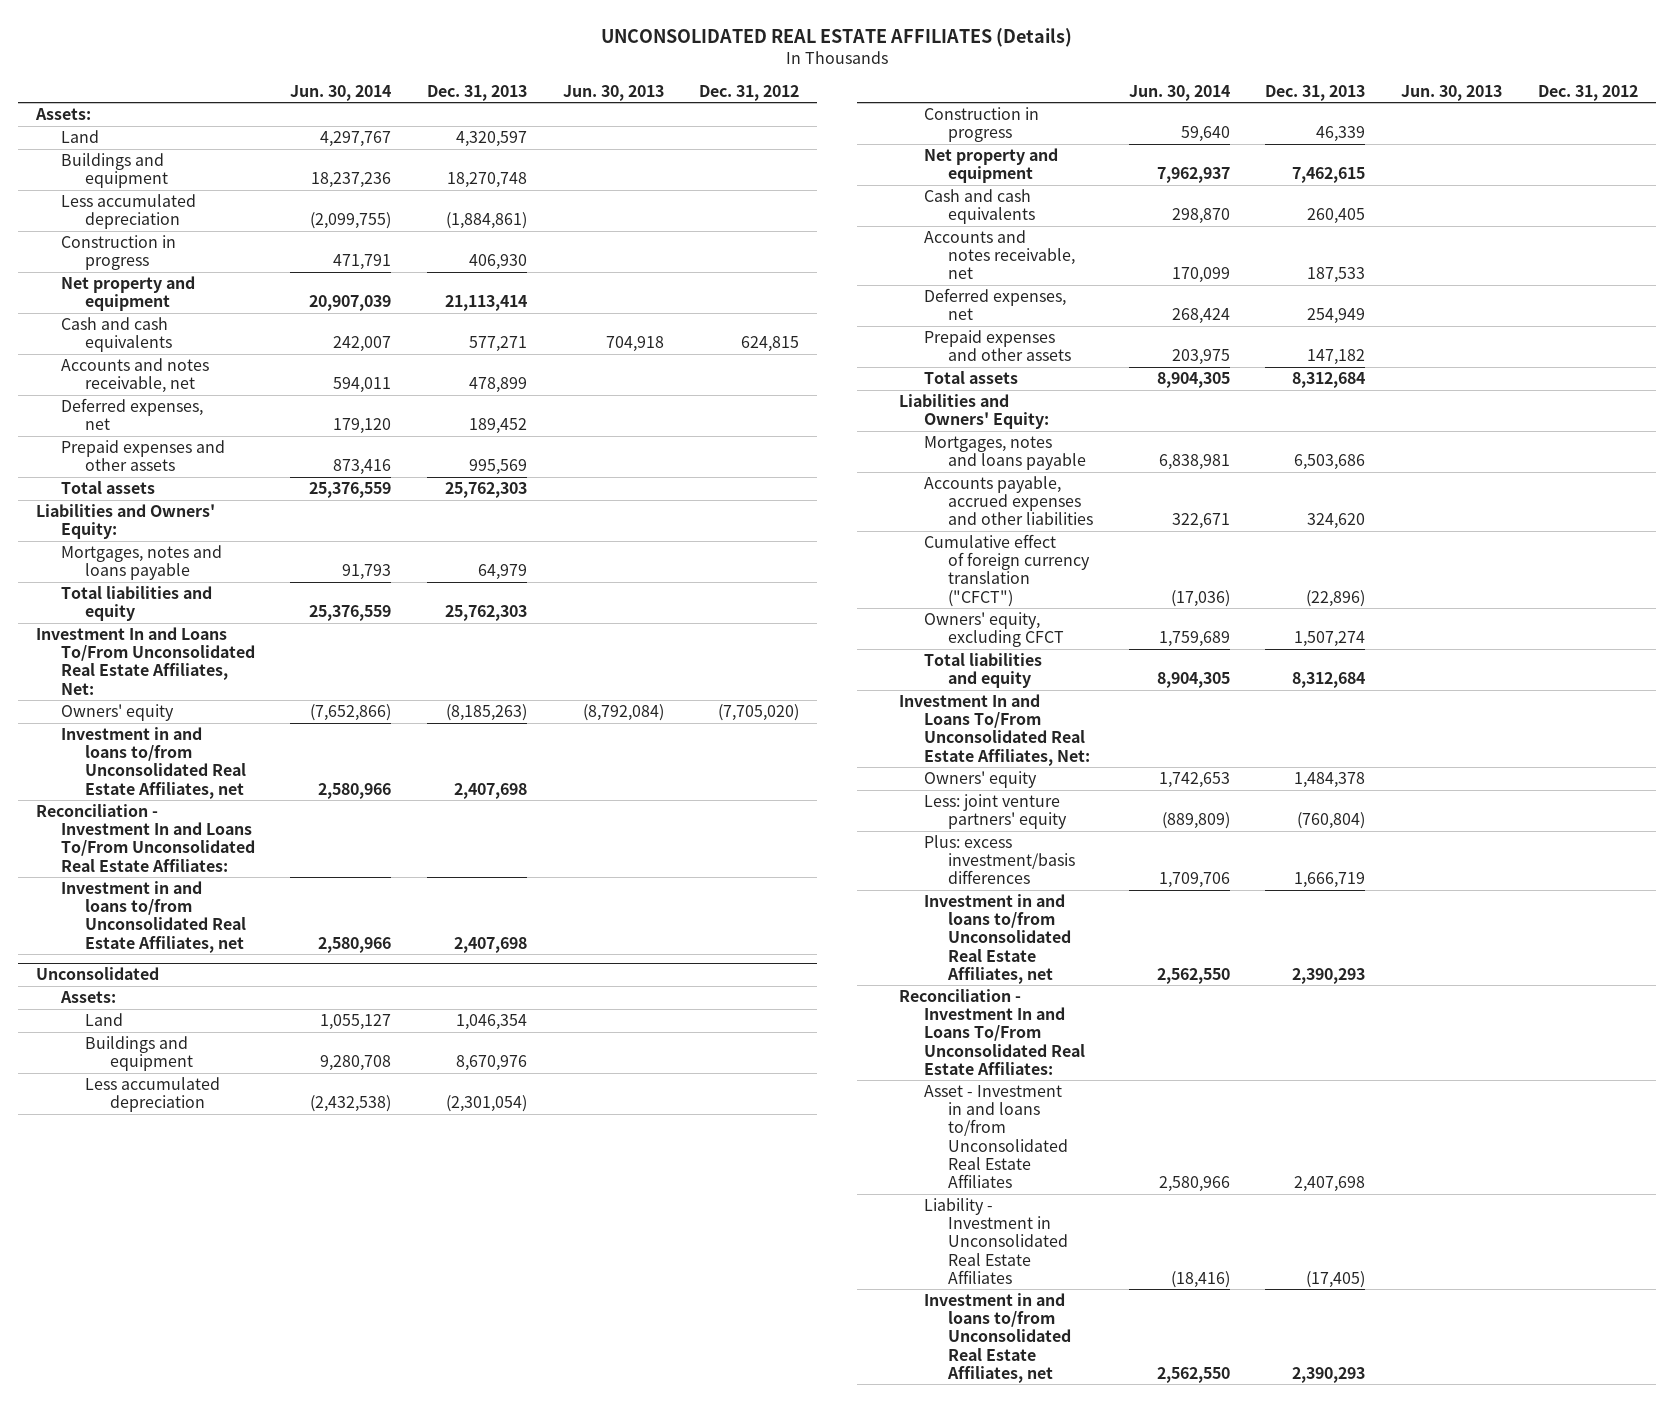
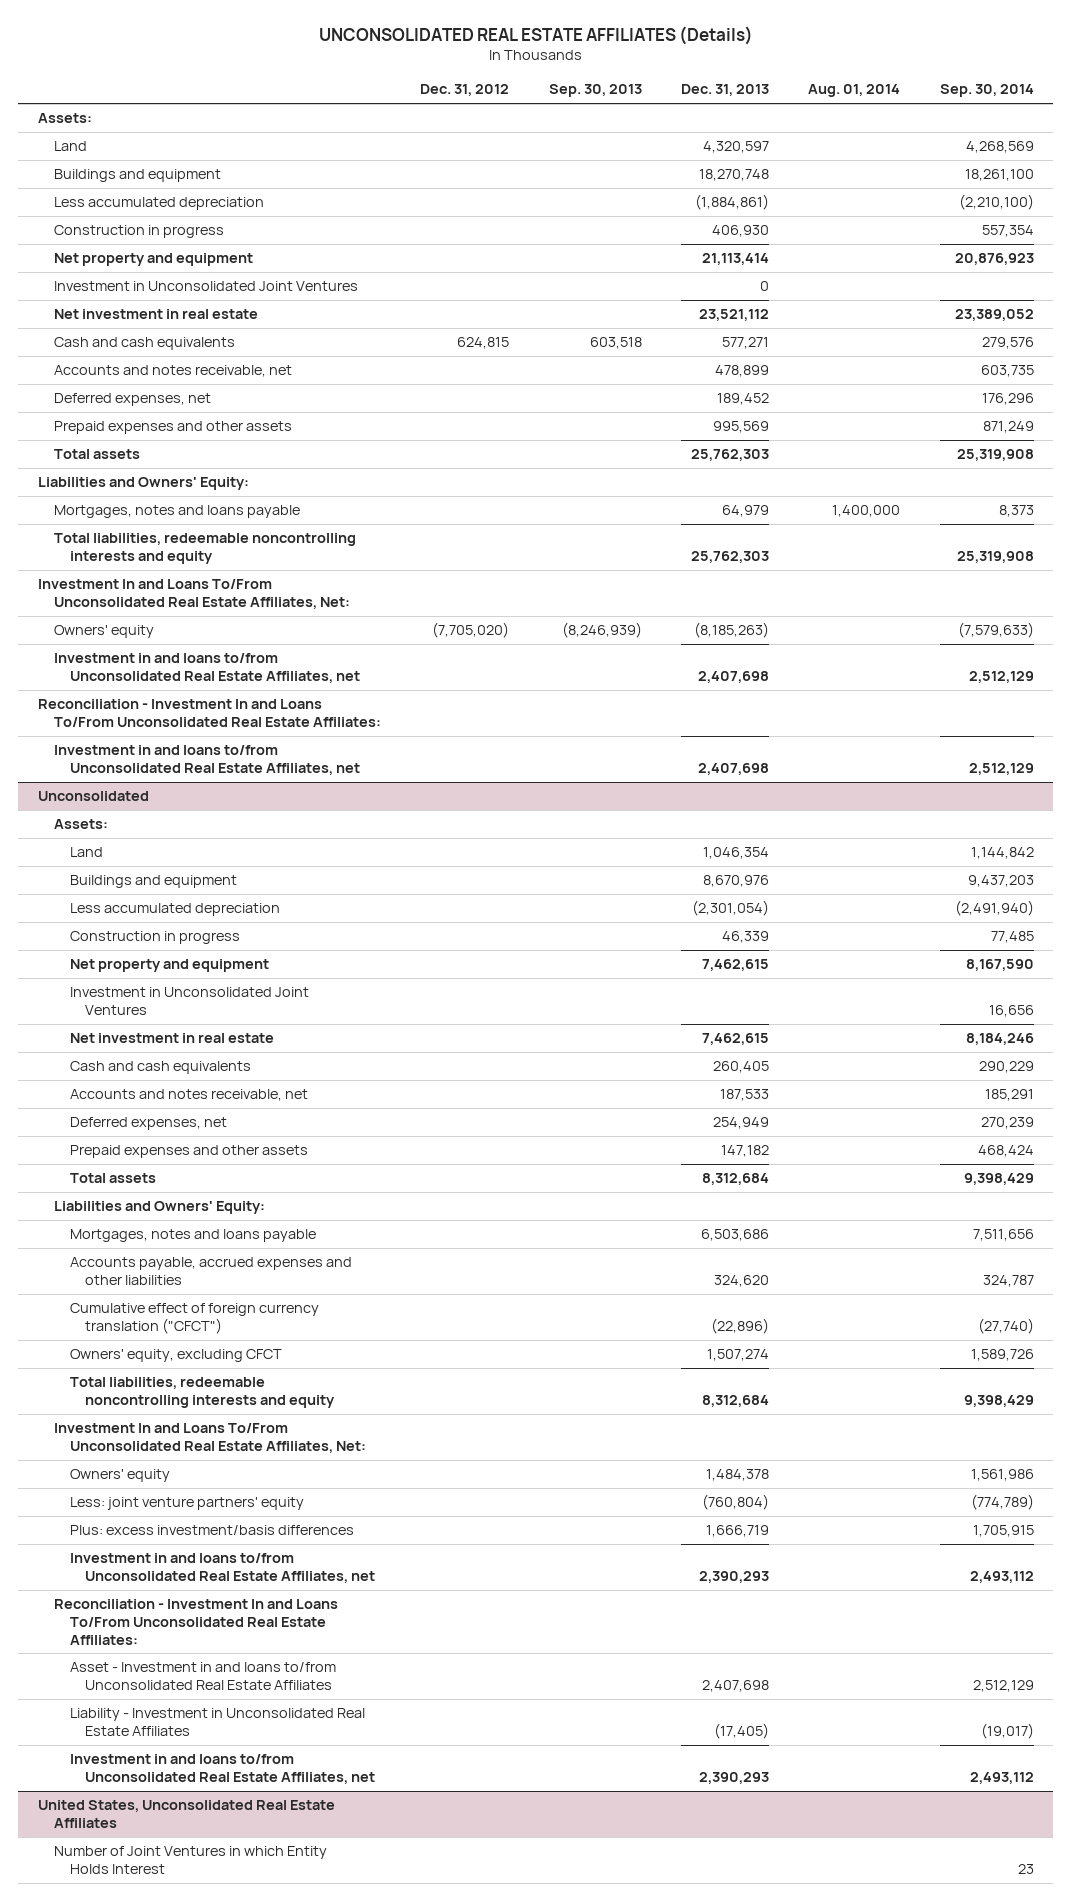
- | Jun. 30, 2014 | Dec. 31, 2013 | Jun. 30, 2013 | Dec. 31, 2012
+ | Dec. 31, 2012 | Sep. 30, 2013 | Dec. 31, 2013 | Aug. 01, 2014 | Sep. 30, 2014
+ Investment in Unconsolidated Joint Ventures | | | 0 | |
+ Net investment in real estate | | | 23,521,112 | | 23,389,052
- Total liabilities and equity | 25,376,559 | 25,762,303 | |
+ Total liabilities, redeemable noncontrolling interests and equity | | | 25,762,303 | | 25,319,908
@ Unconsolidated
+ Investment in Unconsolidated Joint Ventures | | | | | 16,656
+ Net investment in real estate | | | 7,462,615 | | 8,184,246
- Total liabilities and equity | 8,904,305 | 8,312,684 | |
+ Total liabilities, redeemable noncontrolling interests and equity | | | 8,312,684 | | 9,398,429
+ United States, Unconsolidated Real Estate Affiliates
+ Number of Joint Ventures in which Entity Holds Interest | | | | | 23

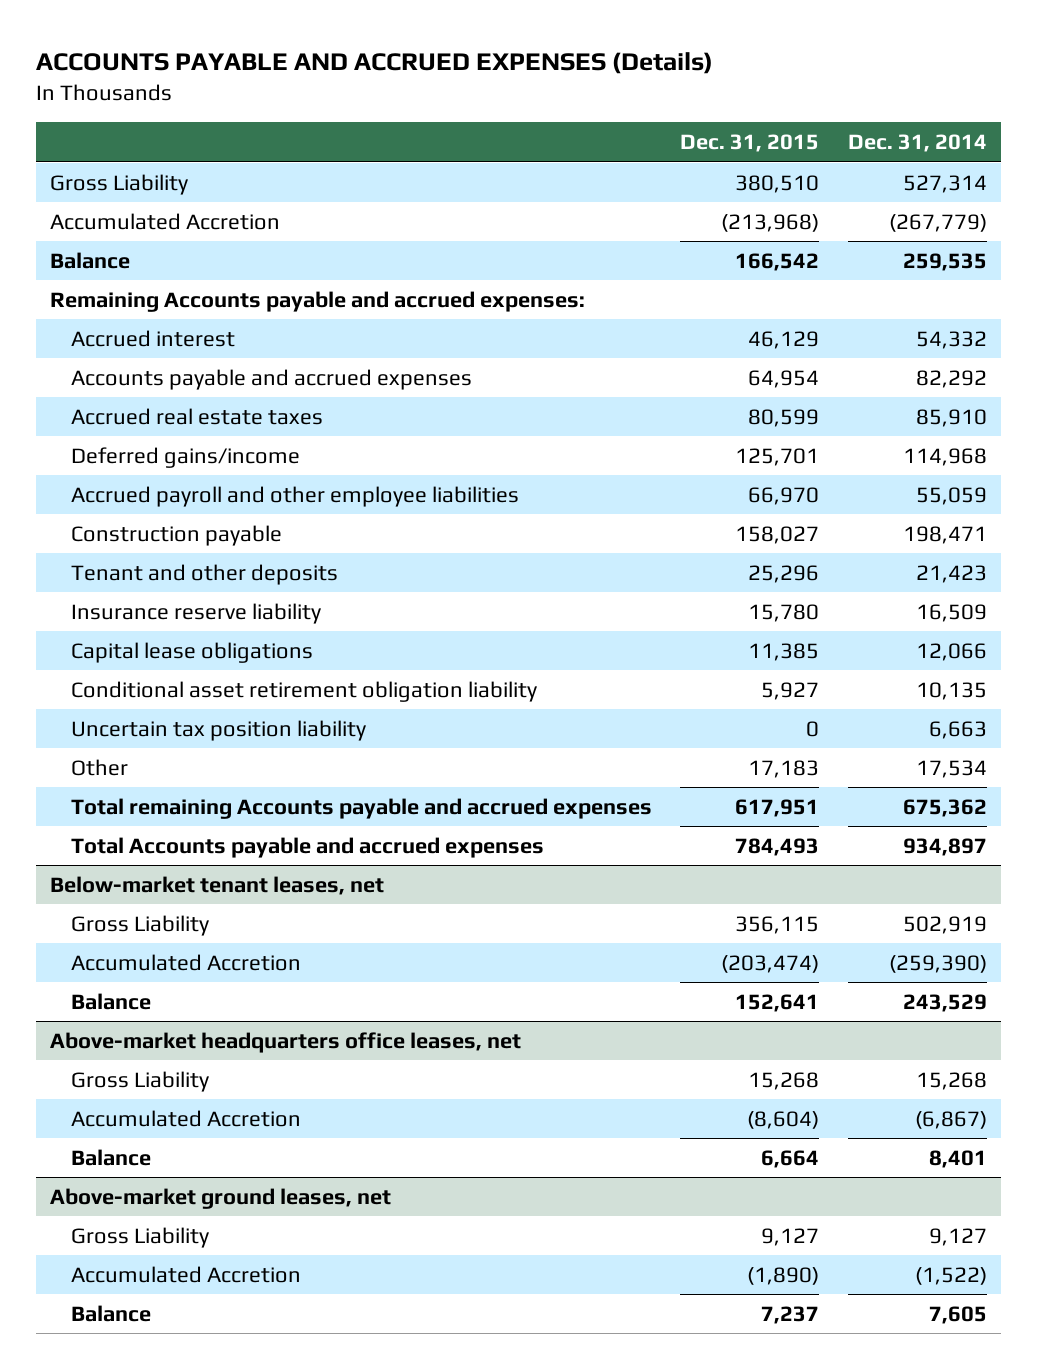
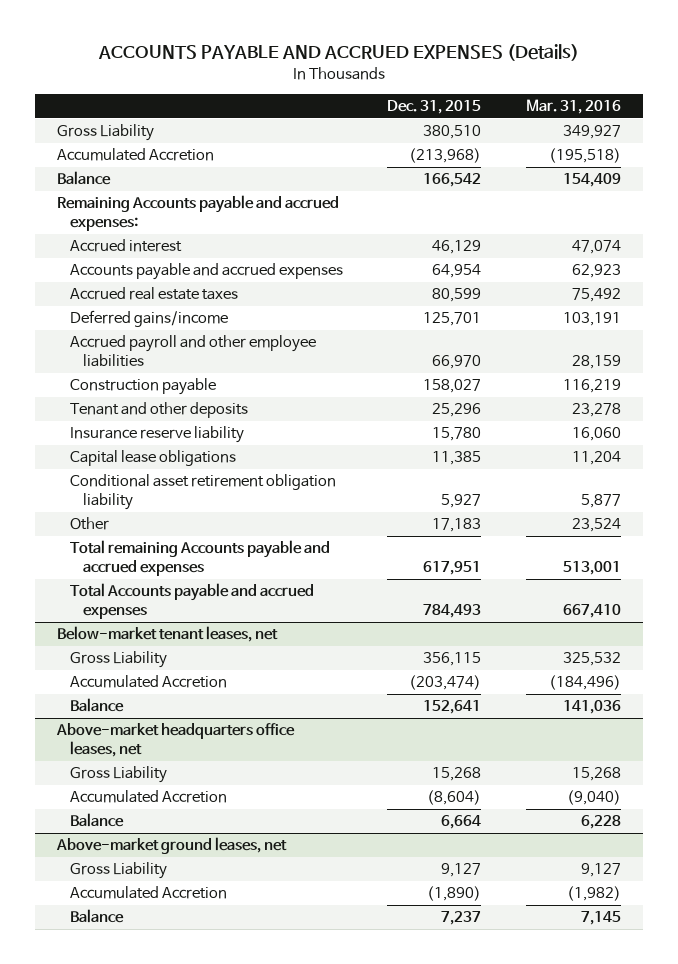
- | Dec. 31, 2015 | Dec. 31, 2014
+ | Dec. 31, 2015 | Mar. 31, 2016
- Uncertain tax position liability | 0 | 6,663

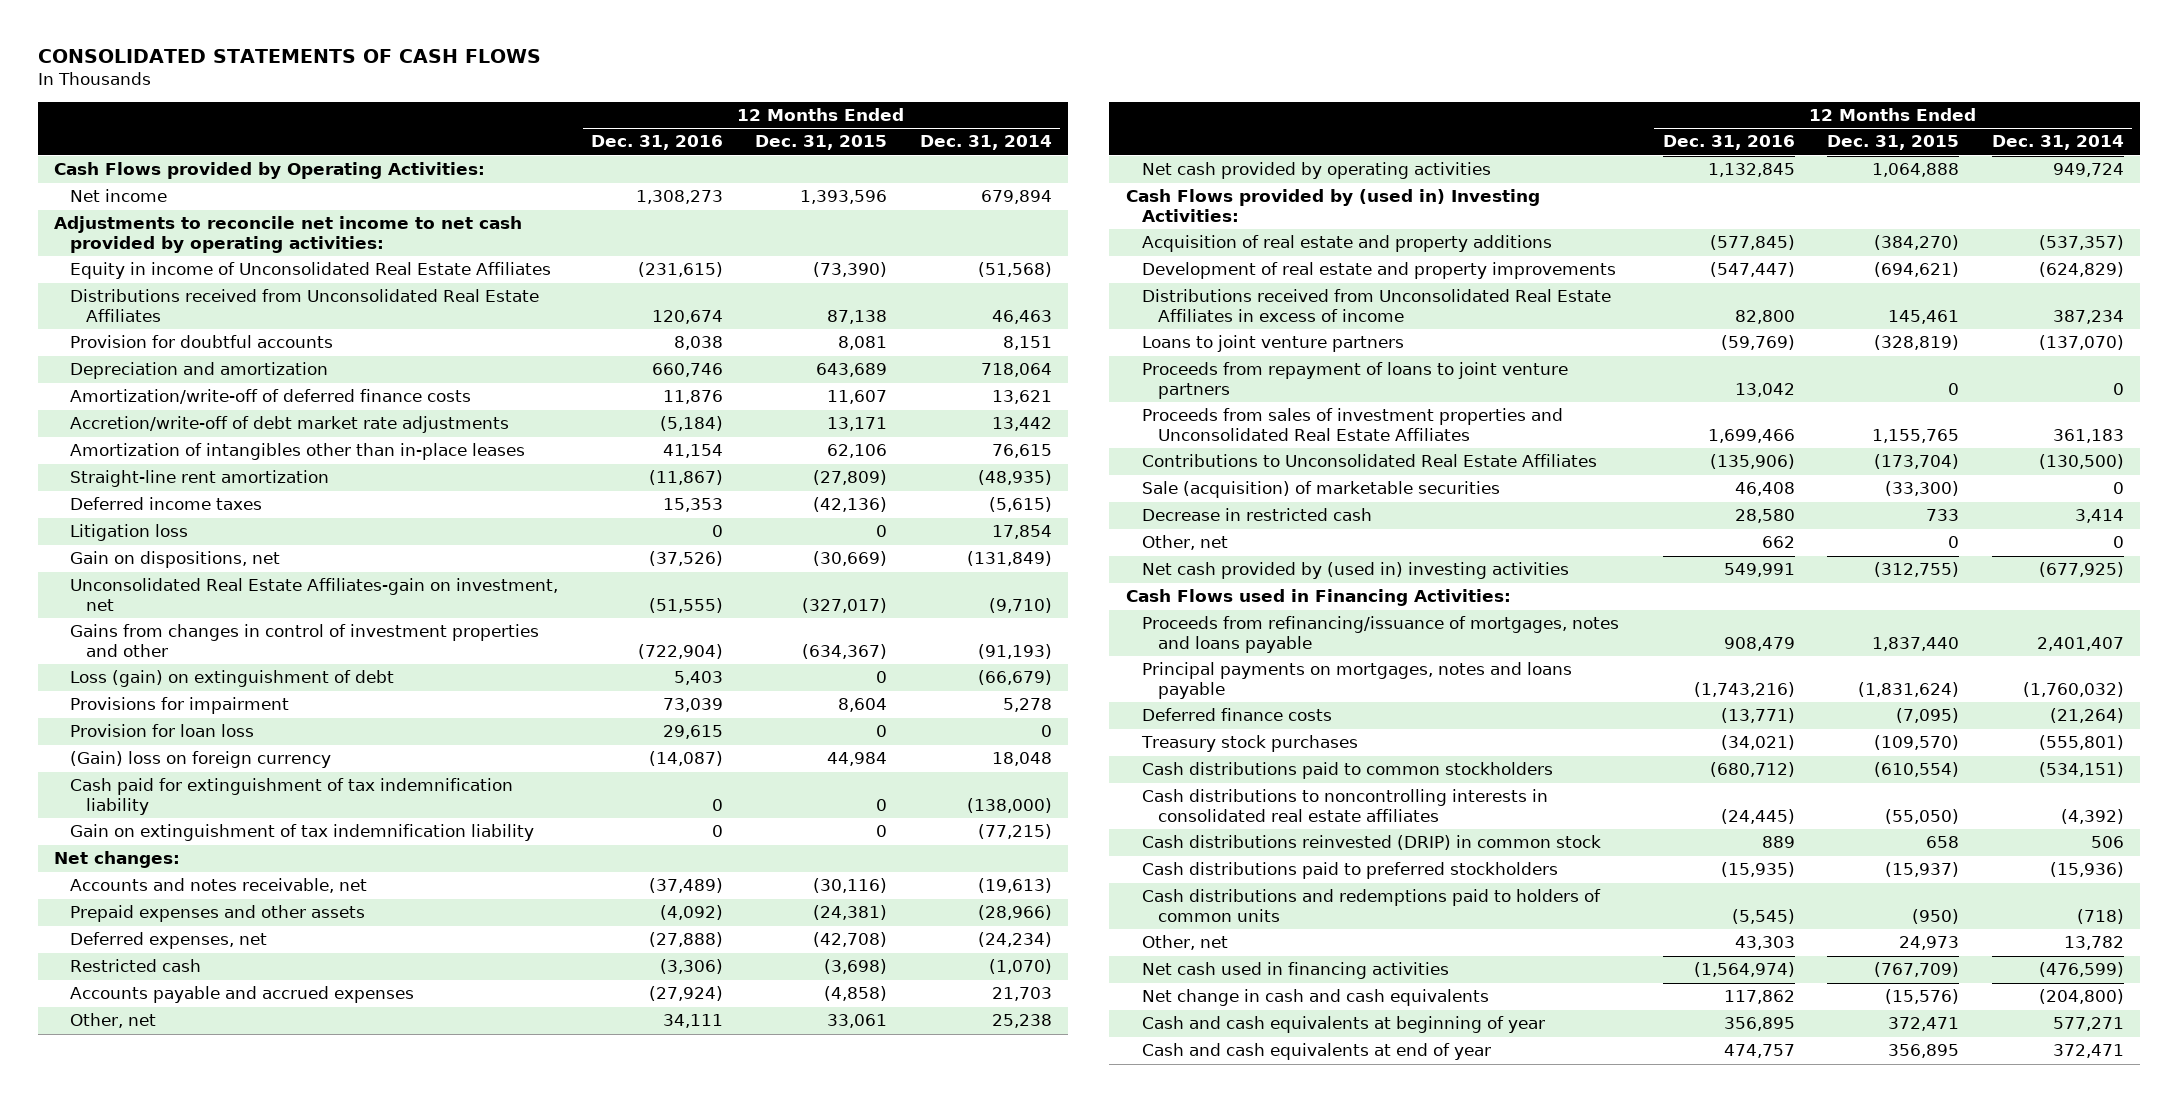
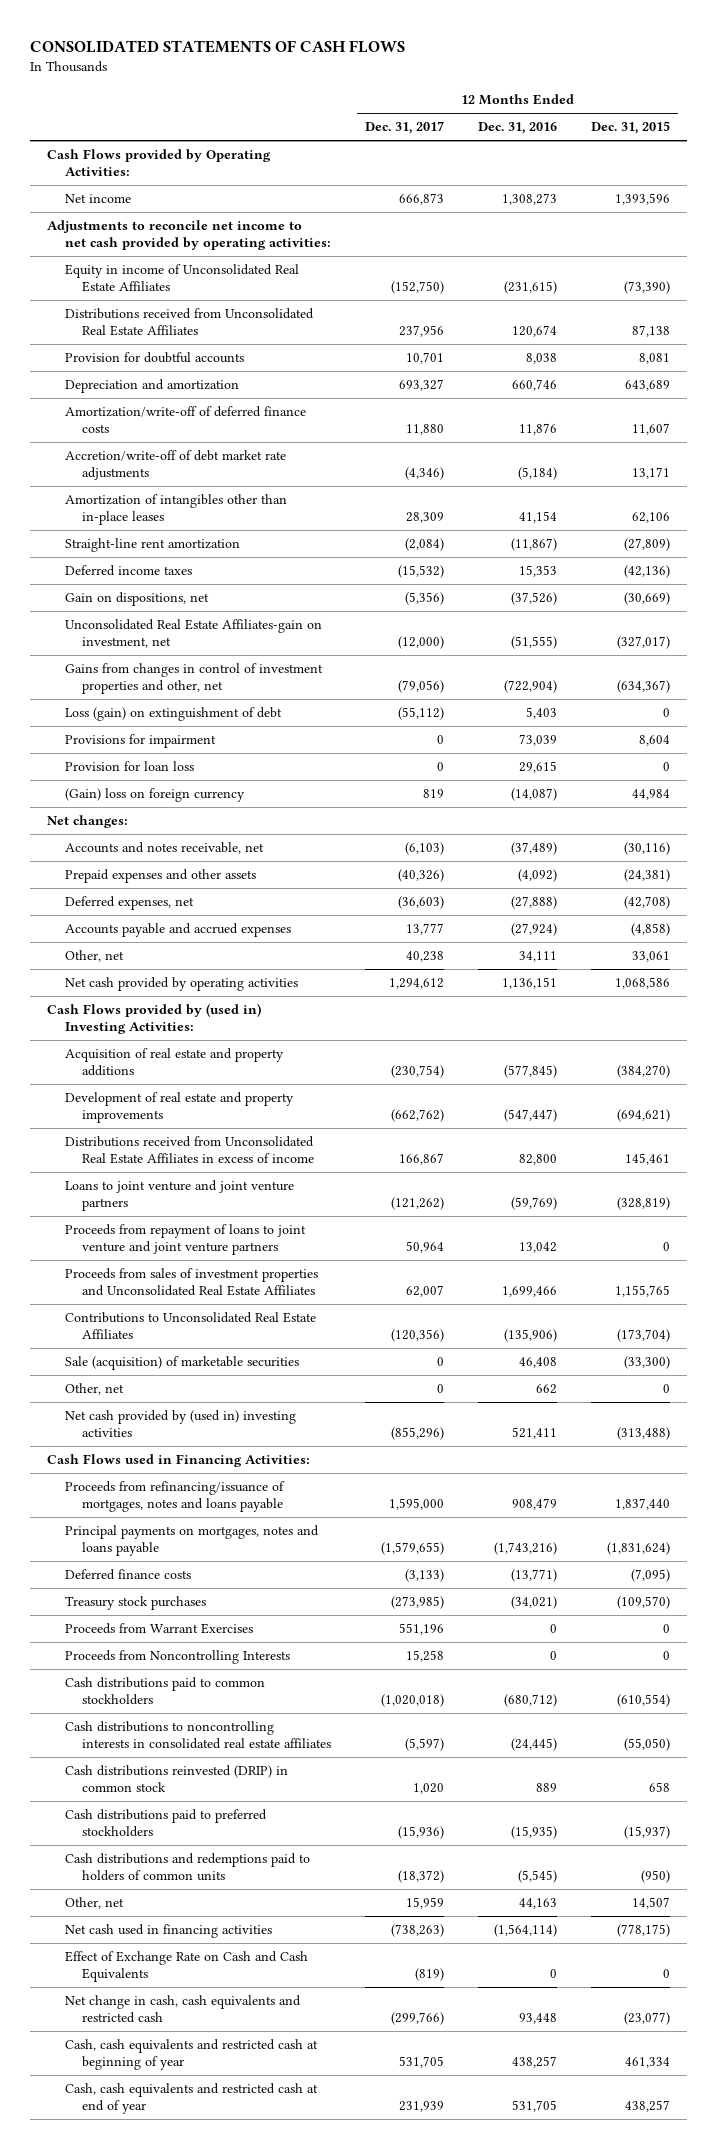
- | 12 Months Ended Dec. 31, 2016 | 12 Months Ended Dec. 31, 2015 | 12 Months Ended Dec. 31, 2014
+ | 12 Months Ended Dec. 31, 2017 | 12 Months Ended Dec. 31, 2016 | 12 Months Ended Dec. 31, 2015
- Litigation loss | 0 | 0 | 17,854
- Gains from changes in control of investment properties and other | (722,904) | (634,367) | (91,193)
+ Gains from changes in control of investment properties and other, net | (79,056) | (722,904) | (634,367)
- Cash paid for extinguishment of tax indemnification liability | 0 | 0 | (138,000)
- Gain on extinguishment of tax indemnification liability | 0 | 0 | (77,215)
- Restricted cash | (3,306) | (3,698) | (1,070)
- Net cash provided by operating activities | 1,132,845 | 1,064,888 | 949,724
+ Net cash provided by operating activities | 1,294,612 | 1,136,151 | 1,068,586
- Loans to joint venture partners | (59,769) | (328,819) | (137,070)
- Proceeds from repayment of loans to joint venture partners | 13,042 | 0 | 0
+ Loans to joint venture and joint venture partners | (121,262) | (59,769) | (328,819)
+ Proceeds from repayment of loans to joint venture and joint venture partners | 50,964 | 13,042 | 0
- Decrease in restricted cash | 28,580 | 733 | 3,414
- Net cash provided by (used in) investing activities | 549,991 | (312,755) | (677,925)
+ Net cash provided by (used in) investing activities | (855,296) | 521,411 | (313,488)
+ Proceeds from Warrant Exercises | 551,196 | 0 | 0
+ Proceeds from Noncontrolling Interests | 15,258 | 0 | 0
- Other, net | 43,303 | 24,973 | 13,782
- Net cash used in financing activities | (1,564,974) | (767,709) | (476,599)
- Net change in cash and cash equivalents | 117,862 | (15,576) | (204,800)
- Cash and cash equivalents at beginning of year | 356,895 | 372,471 | 577,271
- Cash and cash equivalents at end of year | 474,757 | 356,895 | 372,471
+ Other, net | 15,959 | 44,163 | 14,507
+ Net cash used in financing activities | (738,263) | (1,564,114) | (778,175)
+ Effect of Exchange Rate on Cash and Cash Equivalents | (819) | 0 | 0
+ Net change in cash, cash equivalents and restricted cash | (299,766) | 93,448 | (23,077)
+ Cash, cash equivalents and restricted cash at beginning of year | 531,705 | 438,257 | 461,334
+ Cash, cash equivalents and restricted cash at end of year | 231,939 | 531,705 | 438,257

